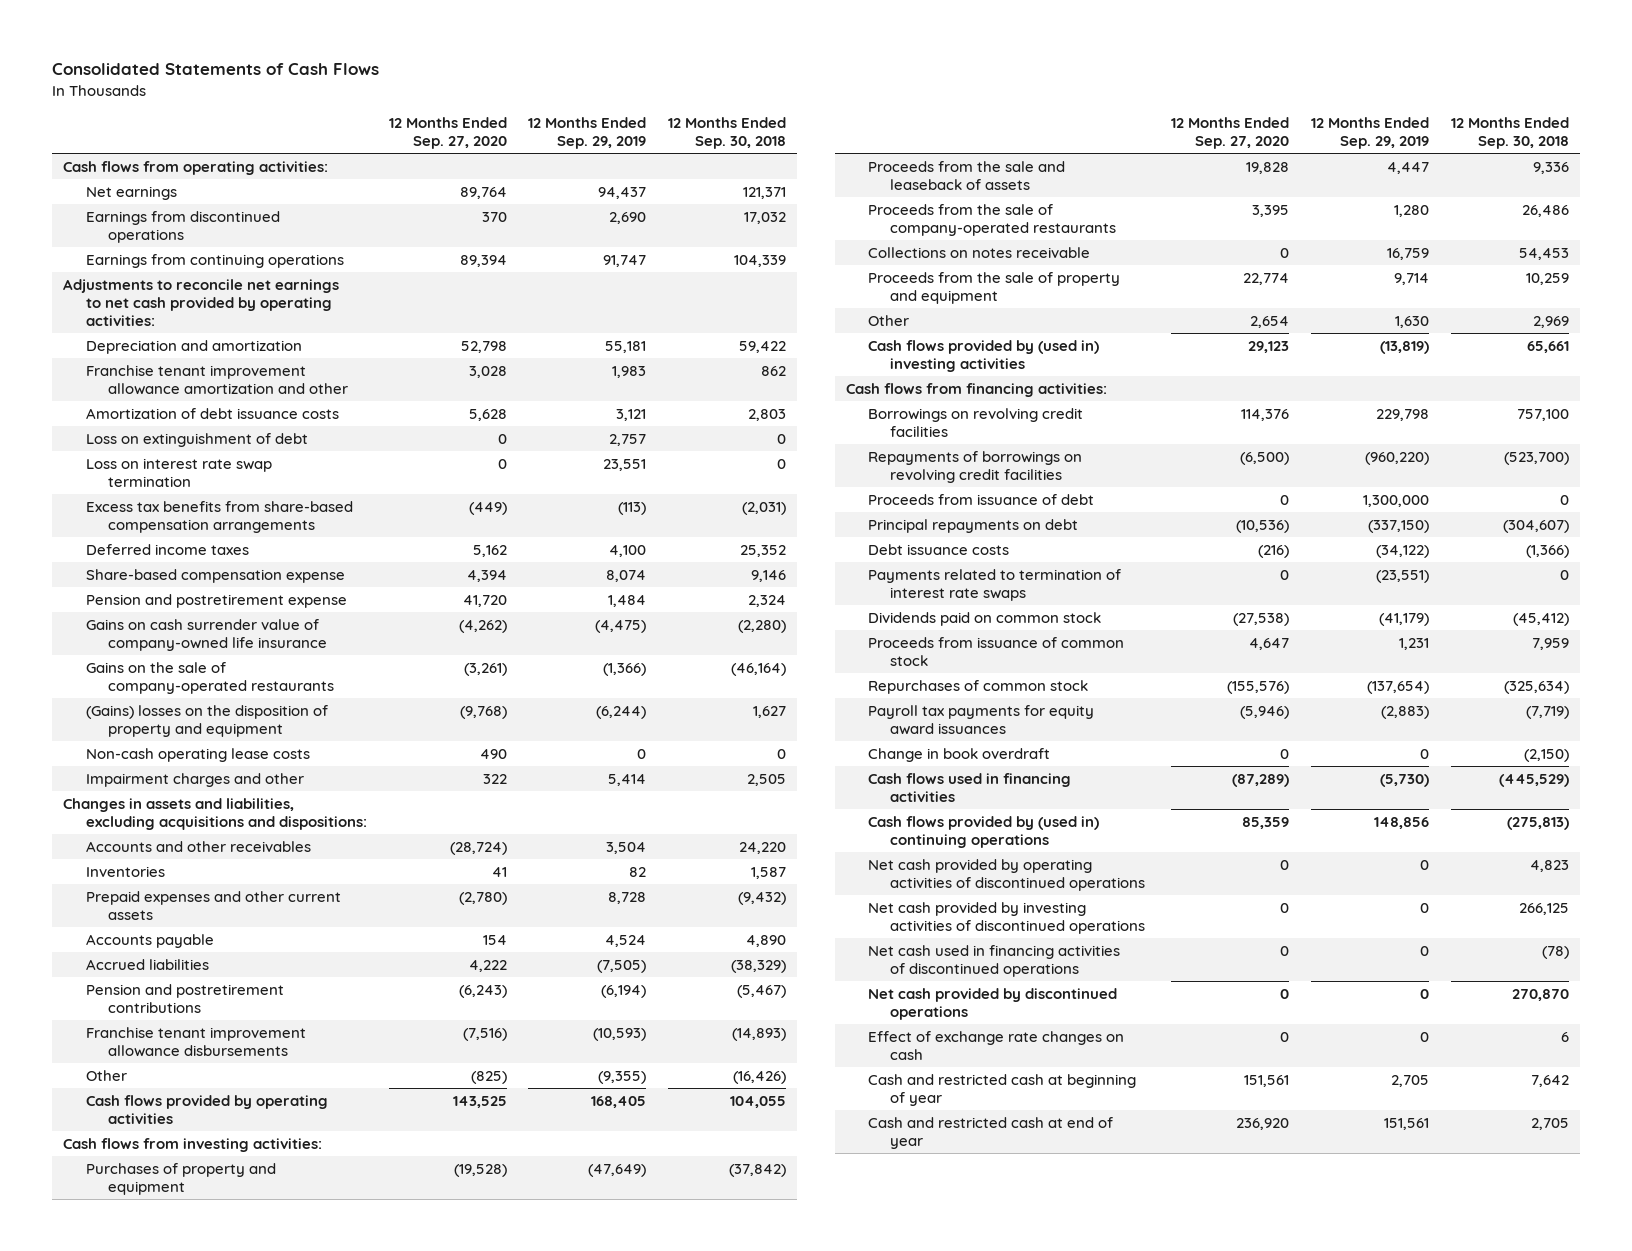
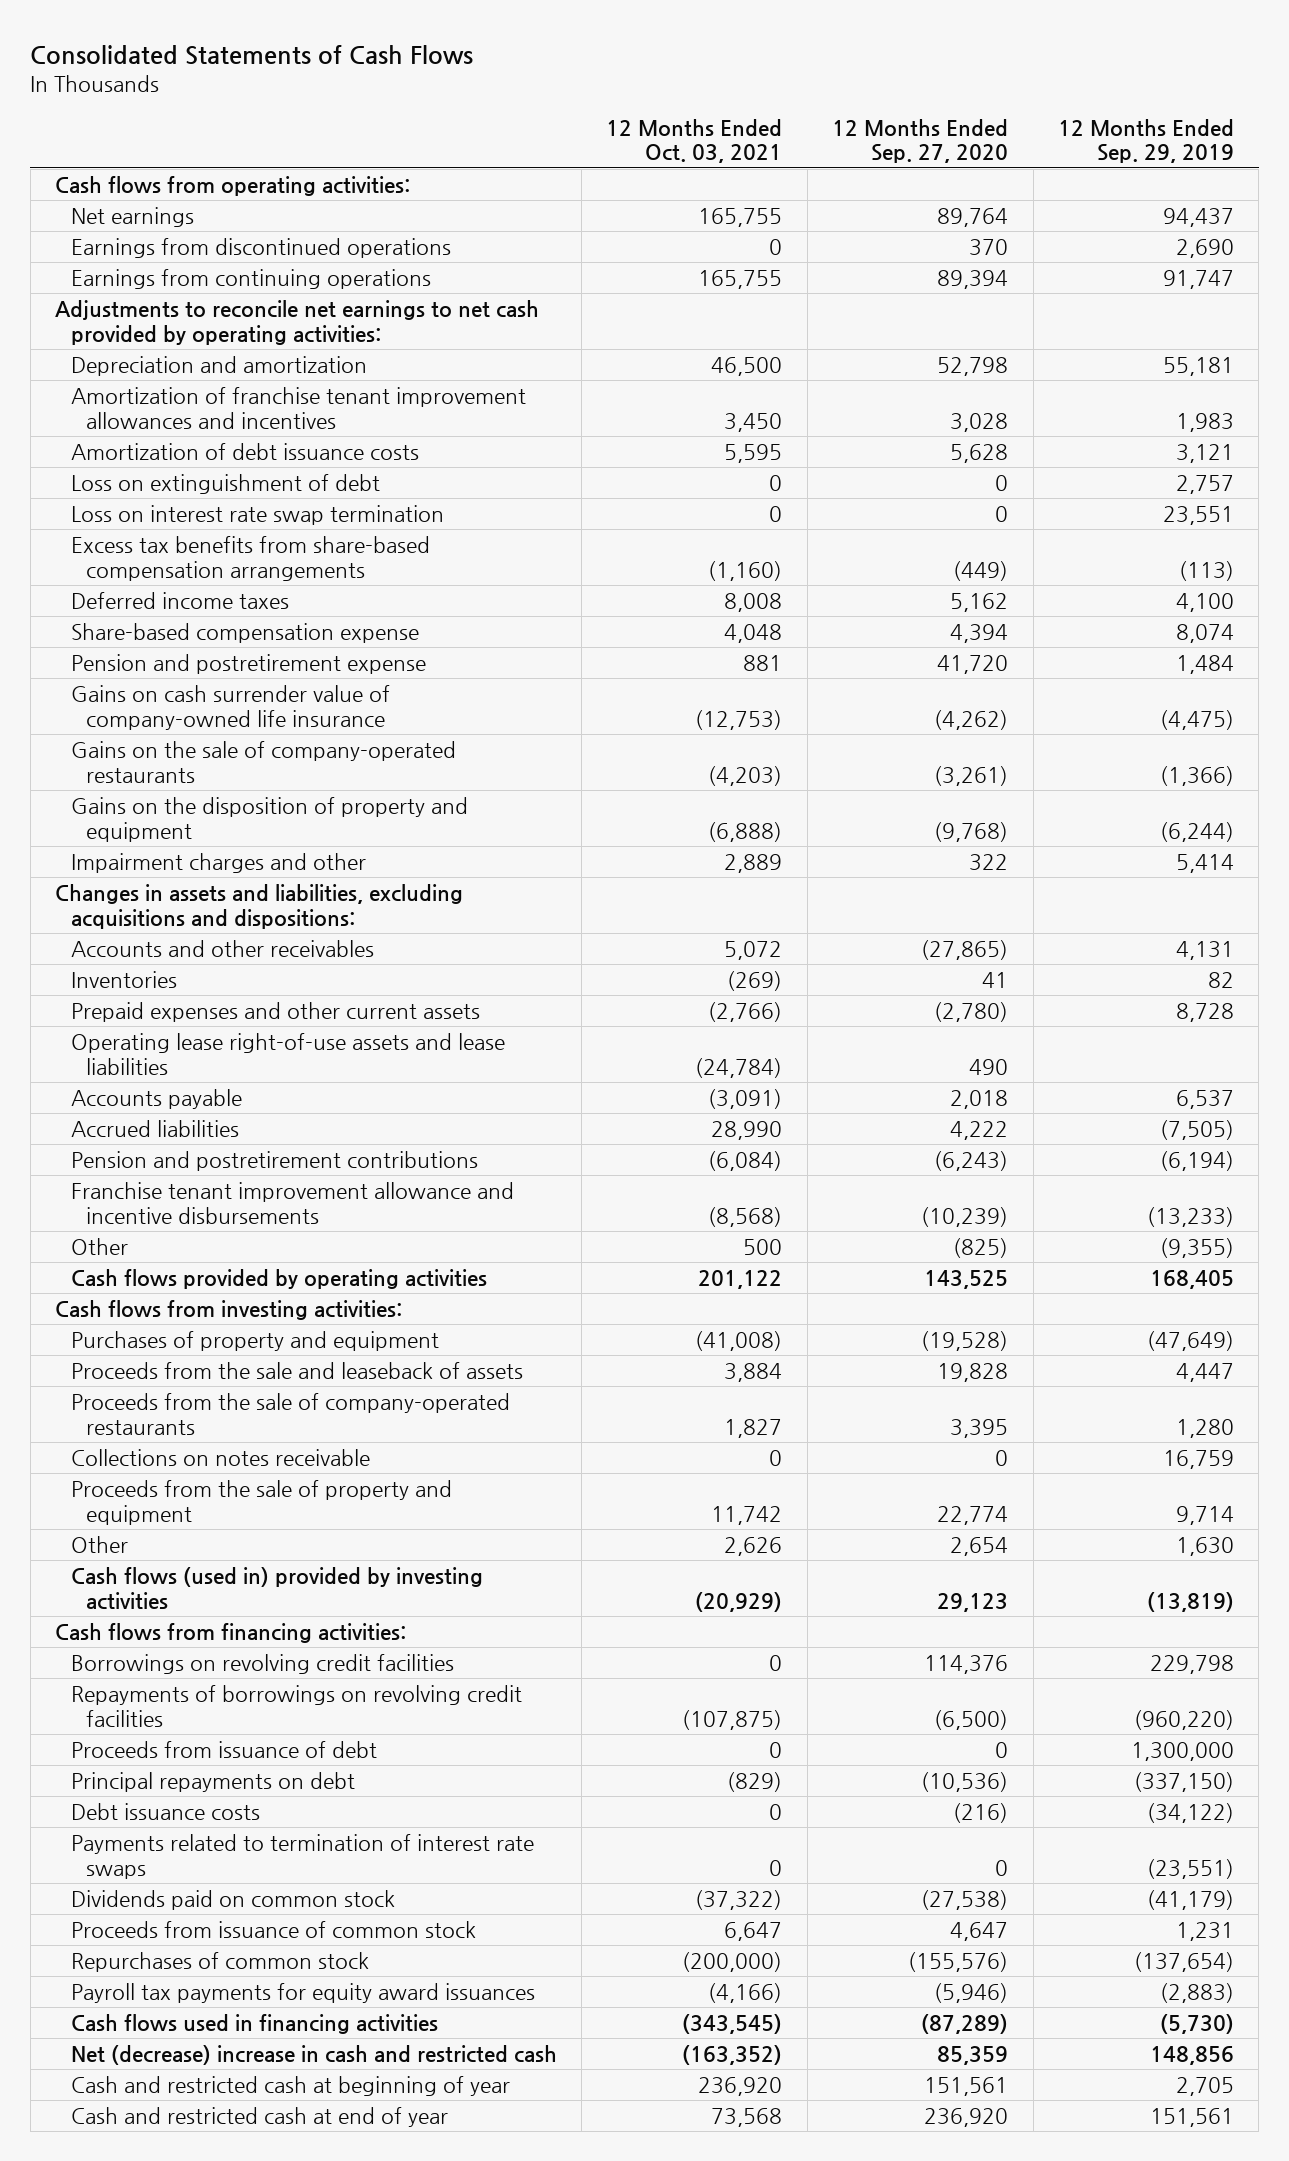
- | 12 Months Ended Sep. 27, 2020 | 12 Months Ended Sep. 29, 2019 | 12 Months Ended Sep. 30, 2018
+ | 12 Months Ended Oct. 03, 2021 | 12 Months Ended Sep. 27, 2020 | 12 Months Ended Sep. 29, 2019
- Franchise tenant improvement allowance amortization and other | 3,028 | 1,983 | 862
+ Amortization of franchise tenant improvement allowances and incentives | 3,450 | 3,028 | 1,983
- (Gains) losses on the disposition of property and equipment | (9,768) | (6,244) | 1,627
- Non-cash operating lease costs | 490 | 0 | 0
+ Gains on the disposition of property and equipment | (6,888) | (9,768) | (6,244)
- Accounts and other receivables | (28,724) | 3,504 | 24,220
+ Accounts and other receivables | 5,072 | (27,865) | 4,131
- Accounts payable | 154 | 4,524 | 4,890
+ Operating lease right-of-use assets and lease liabilities | (24,784) | 490 |
+ Accounts payable | (3,091) | 2,018 | 6,537
- Franchise tenant improvement allowance disbursements | (7,516) | (10,593) | (14,893)
+ Franchise tenant improvement allowance and incentive disbursements | (8,568) | (10,239) | (13,233)
- Cash flows provided by (used in) investing activities | 29,123 | (13,819) | 65,661
+ Cash flows (used in) provided by investing activities | (20,929) | 29,123 | (13,819)
- Change in book overdraft | 0 | 0 | (2,150)
- Cash flows provided by (used in) continuing operations | 85,359 | 148,856 | (275,813)
- Net cash provided by operating activities of discontinued operations | 0 | 0 | 4,823
- Net cash provided by investing activities of discontinued operations | 0 | 0 | 266,125
- Net cash used in financing activities of discontinued operations | 0 | 0 | (78)
- Net cash provided by discontinued operations | 0 | 0 | 270,870
- Effect of exchange rate changes on cash | 0 | 0 | 6
+ Net (decrease) increase in cash and restricted cash | (163,352) | 85,359 | 148,856

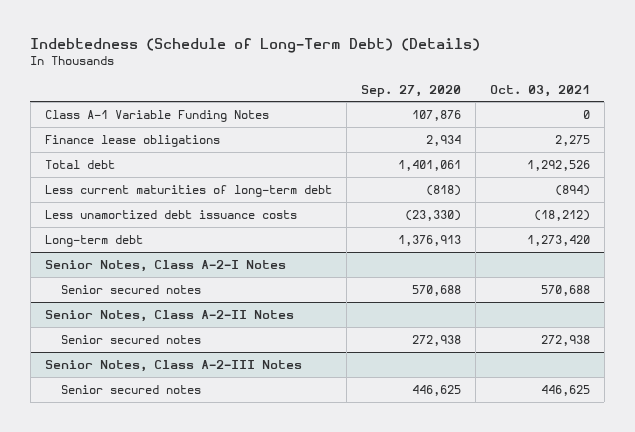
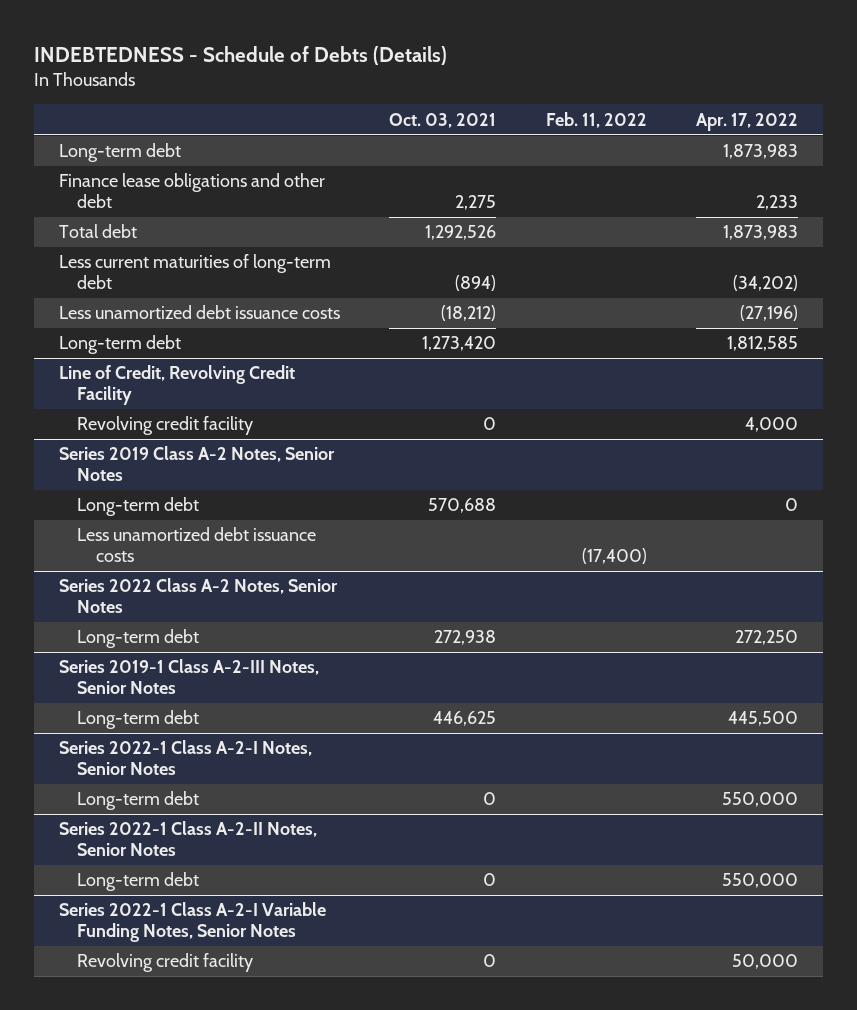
- Indebtedness (Schedule of Long-Term Debt) (Details)
+ INDEBTEDNESS - Schedule of Debts (Details)
- | Sep. 27, 2020 | Oct. 03, 2021
+ | Oct. 03, 2021 | Feb. 11, 2022 | Apr. 17, 2022
- Class A-1 Variable Funding Notes | 107,876 | 0
- Finance lease obligations | 2,934 | 2,275
+ Long-term debt | | | 1,873,983
+ Finance lease obligations and other debt | 2,275 | | 2,233
- Senior Notes, Class A-2-I Notes
- Senior secured notes | 570,688 | 570,688
- Senior Notes, Class A-2-II Notes
- Senior secured notes | 272,938 | 272,938
- Senior Notes, Class A-2-III Notes
- Senior secured notes | 446,625 | 446,625
+ Line of Credit, Revolving Credit Facility
+ Revolving credit facility | 0 | | 4,000
+ Series 2019 Class A-2 Notes, Senior Notes
+ Long-term debt | 570,688 | | 0
+ Less unamortized debt issuance costs | | (17,400) |
+ Series 2022 Class A-2 Notes, Senior Notes
+ Long-term debt | 272,938 | | 272,250
+ Series 2019-1 Class A-2-III Notes, Senior Notes
+ Long-term debt | 446,625 | | 445,500
+ Series 2022-1 Class A-2-I Notes, Senior Notes
+ Long-term debt | 0 | | 550,000
+ Series 2022-1 Class A-2-II Notes, Senior Notes
+ Long-term debt | 0 | | 550,000
+ Series 2022-1 Class A-2-I Variable Funding Notes, Senior Notes
+ Revolving credit facility | 0 | | 50,000

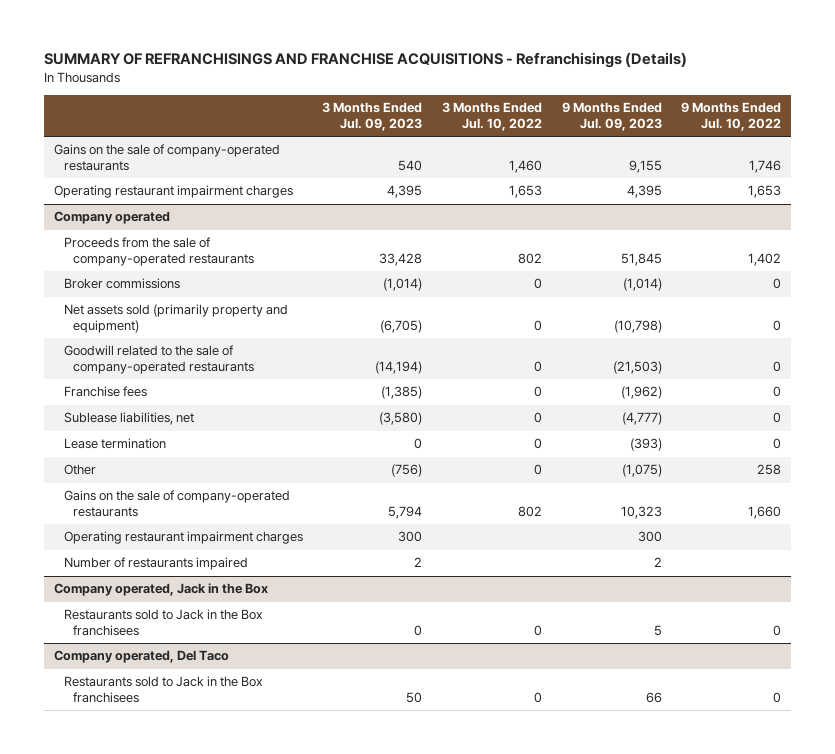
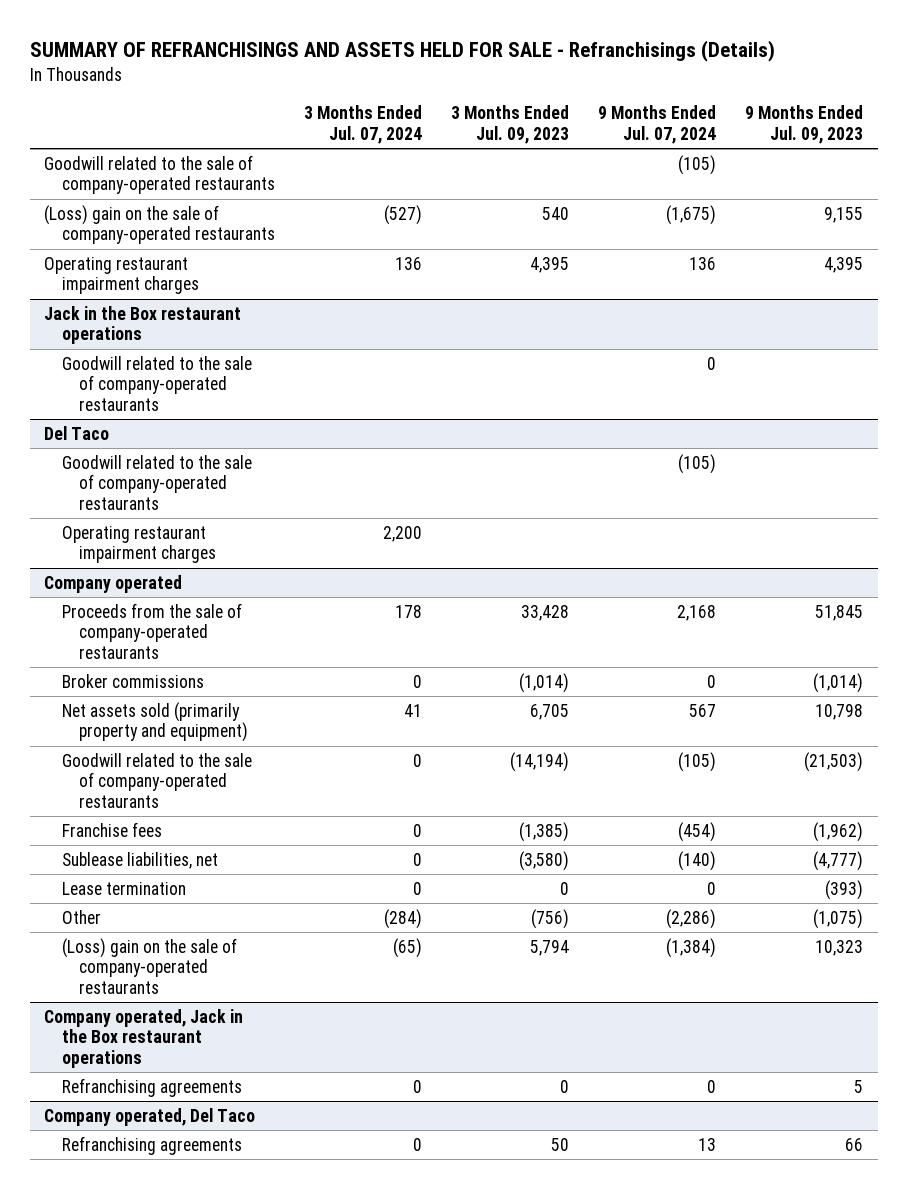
- SUMMARY OF REFRANCHISINGS AND FRANCHISE ACQUISITIONS - Refranchisings (Details)
+ SUMMARY OF REFRANCHISINGS AND ASSETS HELD FOR SALE - Refranchisings (Details)
- | 3 Months Ended Jul. 09, 2023 | 3 Months Ended Jul. 10, 2022 | 9 Months Ended Jul. 09, 2023 | 9 Months Ended Jul. 10, 2022
+ | 3 Months Ended Jul. 07, 2024 | 3 Months Ended Jul. 09, 2023 | 9 Months Ended Jul. 07, 2024 | 9 Months Ended Jul. 09, 2023
- Gains on the sale of company-operated restaurants | 540 | 1,460 | 9,155 | 1,746
+ Goodwill related to the sale of company-operated restaurants | | | (105) |
+ (Loss) gain on the sale of company-operated restaurants | (527) | 540 | (1,675) | 9,155
+ Jack in the Box restaurant operations
+ Goodwill related to the sale of company-operated restaurants | | | 0 |
+ Del Taco
+ Goodwill related to the sale of company-operated restaurants | | | (105) |
+ Operating restaurant impairment charges | 2,200 | | |
@ Company operated
- Net assets sold (primarily property and equipment) | (6,705) | 0 | (10,798) | 0
+ Net assets sold (primarily property and equipment) | 41 | 6,705 | 567 | 10,798
- Gains on the sale of company-operated restaurants | 5,794 | 802 | 10,323 | 1,660
- Operating restaurant impairment charges | 300 | | 300 |
- Number of restaurants impaired | 2 | | 2 |
- Company operated, Jack in the Box
- Restaurants sold to Jack in the Box franchisees | 0 | 0 | 5 | 0
@ Company operated
+ (Loss) gain on the sale of company-operated restaurants | (65) | 5,794 | (1,384) | 10,323
+ Company operated, Jack in the Box restaurant operations
+ Refranchising agreements | 0 | 0 | 0 | 5
@ Company operated, Del Taco
- Restaurants sold to Jack in the Box franchisees | 50 | 0 | 66 | 0
+ Refranchising agreements | 0 | 50 | 13 | 66

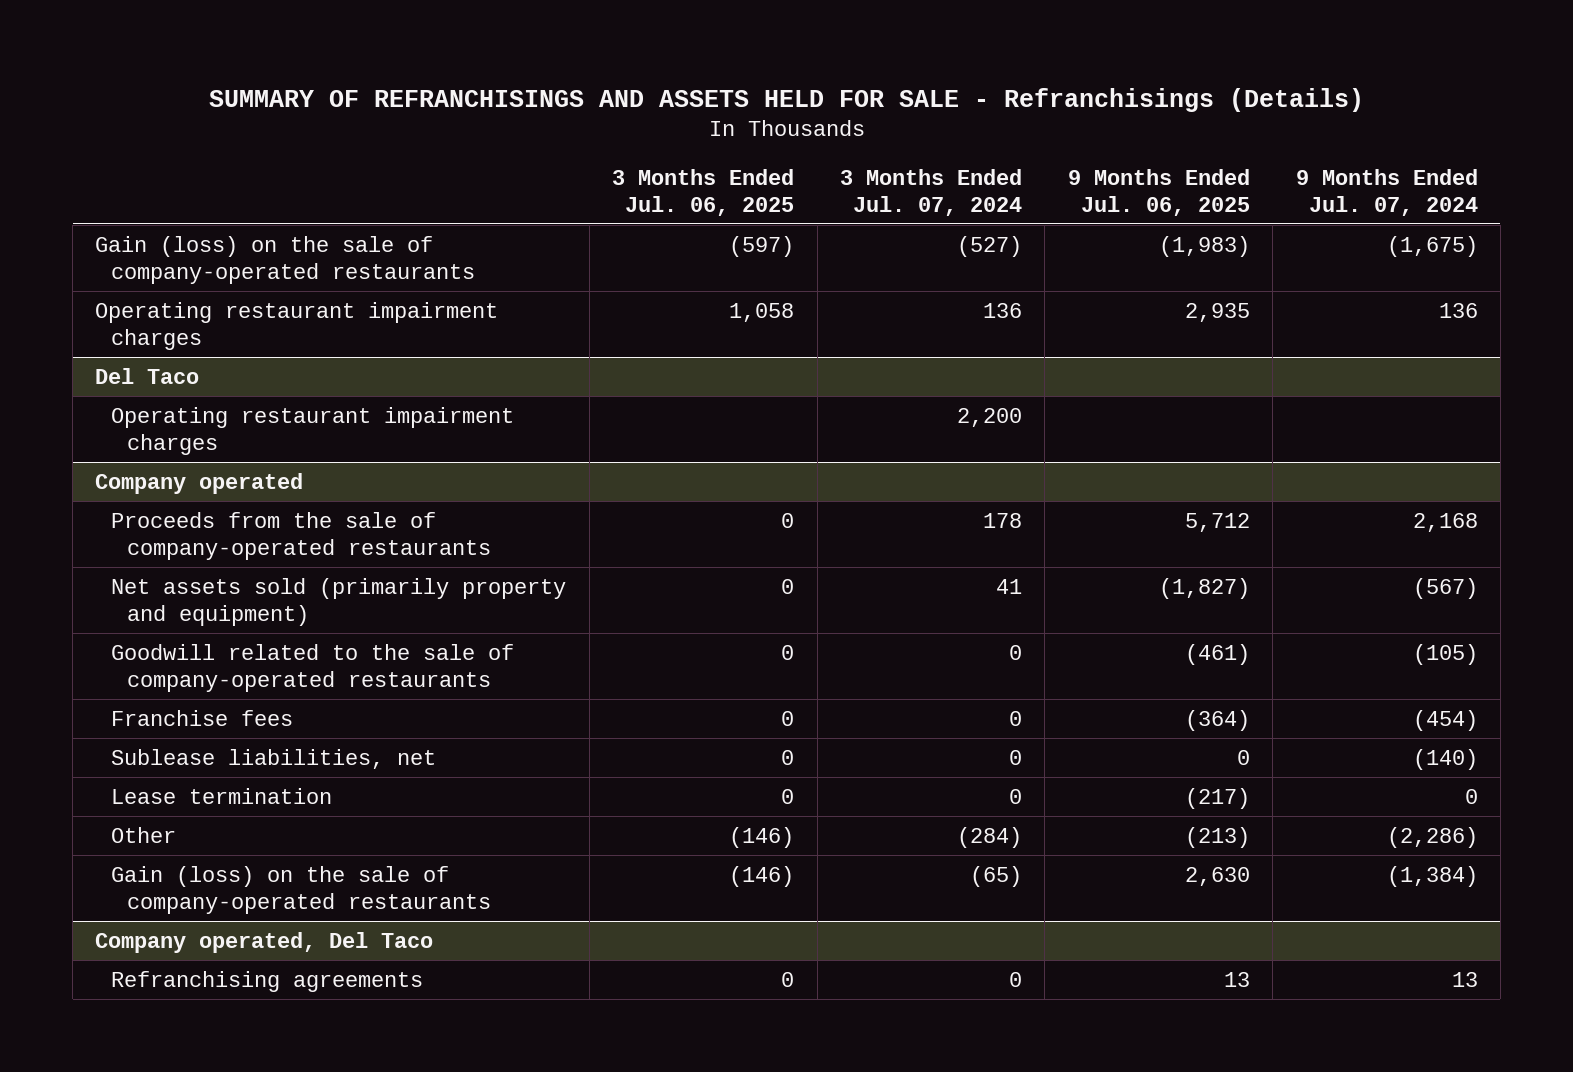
- | 3 Months Ended Jul. 07, 2024 | 3 Months Ended Jul. 09, 2023 | 9 Months Ended Jul. 07, 2024 | 9 Months Ended Jul. 09, 2023
+ | 3 Months Ended Jul. 06, 2025 | 3 Months Ended Jul. 07, 2024 | 9 Months Ended Jul. 06, 2025 | 9 Months Ended Jul. 07, 2024
- Goodwill related to the sale of company-operated restaurants | | | (105) |
- (Loss) gain on the sale of company-operated restaurants | (527) | 540 | (1,675) | 9,155
+ Gain (loss) on the sale of company-operated restaurants | (597) | (527) | (1,983) | (1,675)
- Jack in the Box restaurant operations
- Goodwill related to the sale of company-operated restaurants | | | 0 |
@ Del Taco
- Goodwill related to the sale of company-operated restaurants | | | (105) |
@ Company operated
- Broker commissions | 0 | (1,014) | 0 | (1,014)
- Net assets sold (primarily property and equipment) | 41 | 6,705 | 567 | 10,798
+ Net assets sold (primarily property and equipment) | 0 | 41 | (1,827) | (567)
- (Loss) gain on the sale of company-operated restaurants | (65) | 5,794 | (1,384) | 10,323
- Company operated, Jack in the Box restaurant operations
- Refranchising agreements | 0 | 0 | 0 | 5
@ Company operated
+ Gain (loss) on the sale of company-operated restaurants | (146) | (65) | 2,630 | (1,384)

